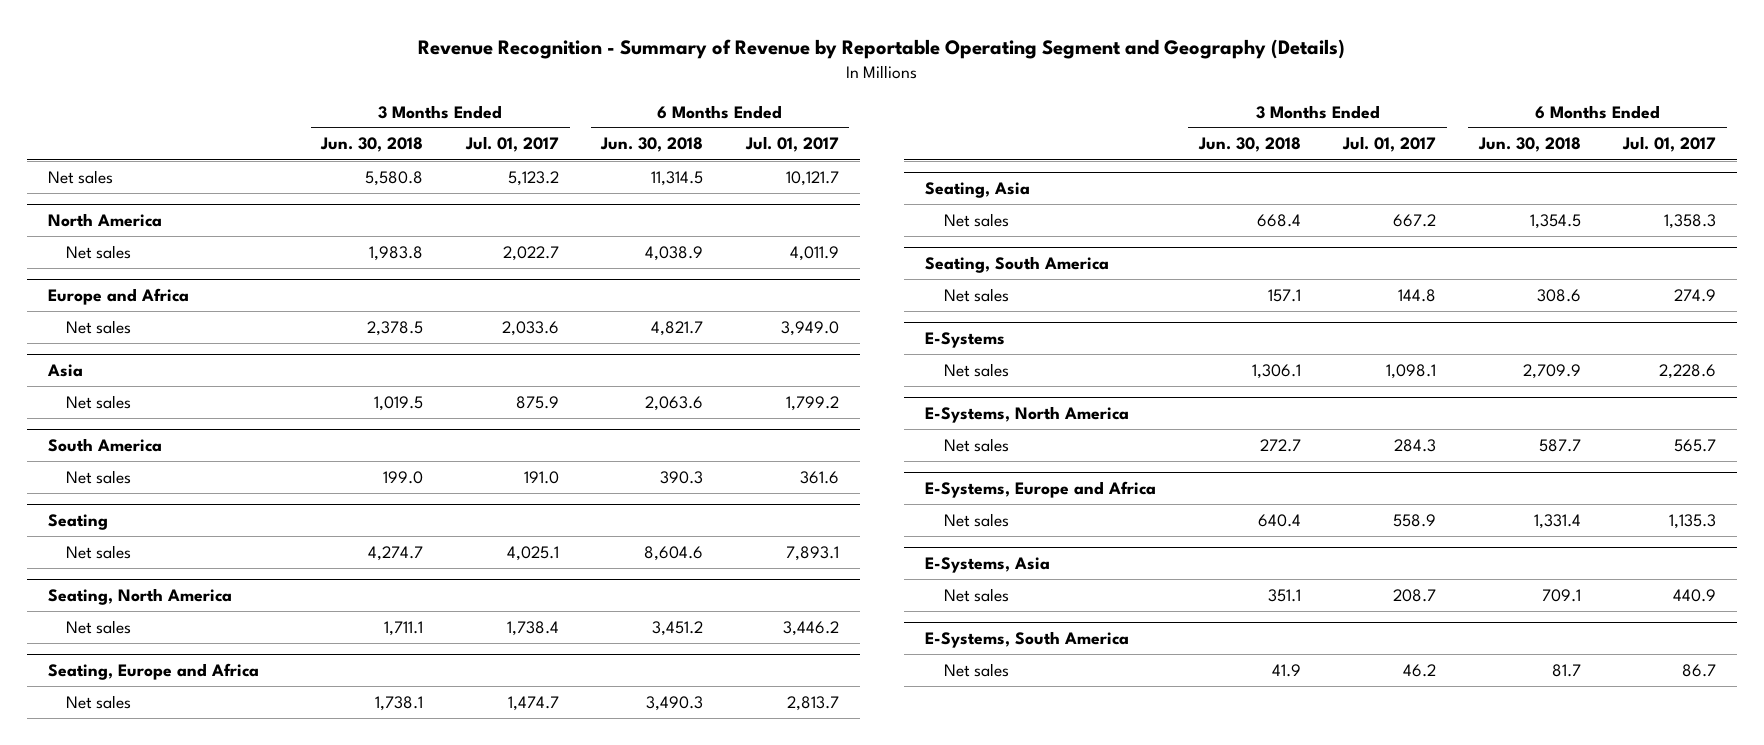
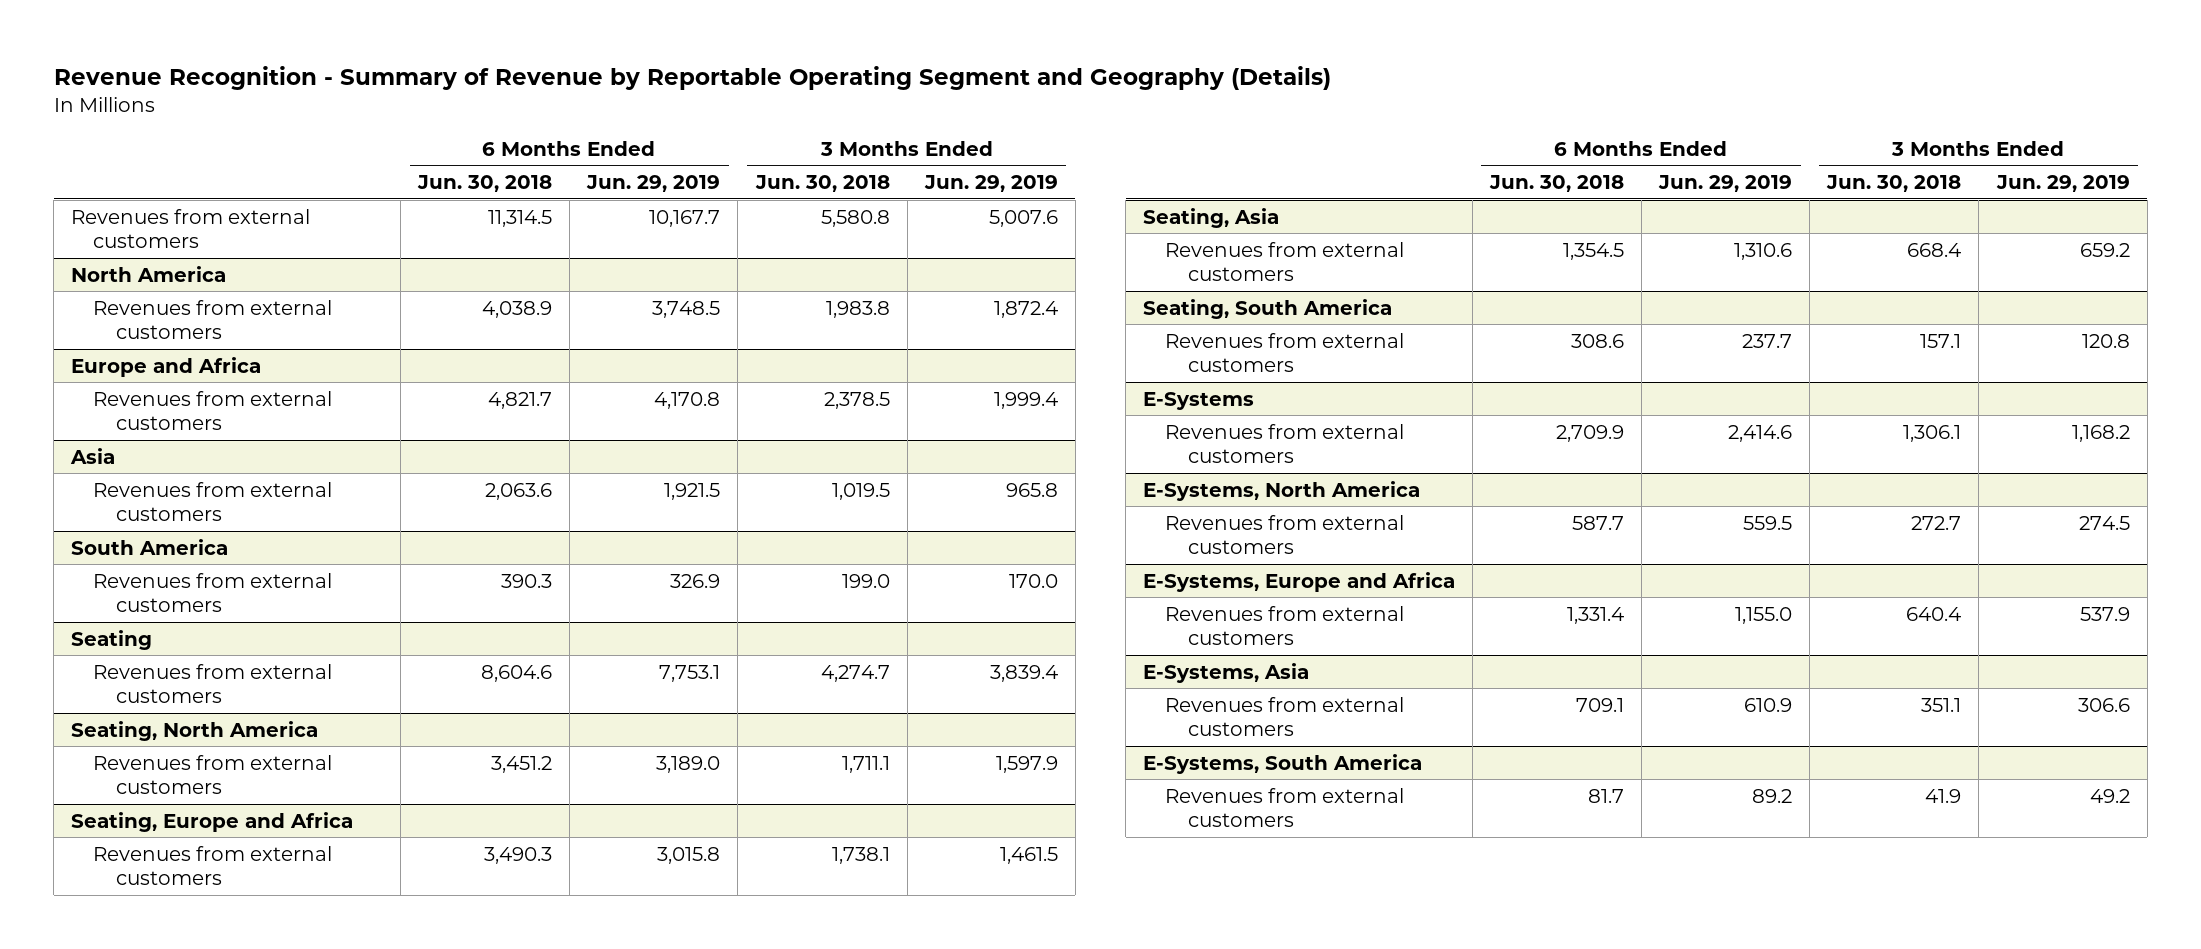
- | 3 Months Ended Jun. 30, 2018 | 3 Months Ended Jul. 01, 2017 | 6 Months Ended Jun. 30, 2018 | 6 Months Ended Jul. 01, 2017
+ | 6 Months Ended Jun. 30, 2018 | 6 Months Ended Jun. 29, 2019 | 3 Months Ended Jun. 30, 2018 | 3 Months Ended Jun. 29, 2019
- Net sales | 5,580.8 | 5,123.2 | 11,314.5 | 10,121.7
+ Revenues from external customers | 11,314.5 | 10,167.7 | 5,580.8 | 5,007.6
@ North America
- Net sales | 1,983.8 | 2,022.7 | 4,038.9 | 4,011.9
+ Revenues from external customers | 4,038.9 | 3,748.5 | 1,983.8 | 1,872.4
@ Europe and Africa
- Net sales | 2,378.5 | 2,033.6 | 4,821.7 | 3,949.0
+ Revenues from external customers | 4,821.7 | 4,170.8 | 2,378.5 | 1,999.4
@ Asia
- Net sales | 1,019.5 | 875.9 | 2,063.6 | 1,799.2
+ Revenues from external customers | 2,063.6 | 1,921.5 | 1,019.5 | 965.8
@ South America
- Net sales | 199.0 | 191.0 | 390.3 | 361.6
+ Revenues from external customers | 390.3 | 326.9 | 199.0 | 170.0
@ Seating
- Net sales | 4,274.7 | 4,025.1 | 8,604.6 | 7,893.1
+ Revenues from external customers | 8,604.6 | 7,753.1 | 4,274.7 | 3,839.4
@ Seating, North America
- Net sales | 1,711.1 | 1,738.4 | 3,451.2 | 3,446.2
+ Revenues from external customers | 3,451.2 | 3,189.0 | 1,711.1 | 1,597.9
@ Seating, Europe and Africa
- Net sales | 1,738.1 | 1,474.7 | 3,490.3 | 2,813.7
+ Revenues from external customers | 3,490.3 | 3,015.8 | 1,738.1 | 1,461.5
@ Seating, Asia
- Net sales | 668.4 | 667.2 | 1,354.5 | 1,358.3
+ Revenues from external customers | 1,354.5 | 1,310.6 | 668.4 | 659.2
@ Seating, South America
- Net sales | 157.1 | 144.8 | 308.6 | 274.9
+ Revenues from external customers | 308.6 | 237.7 | 157.1 | 120.8
@ E-Systems
- Net sales | 1,306.1 | 1,098.1 | 2,709.9 | 2,228.6
+ Revenues from external customers | 2,709.9 | 2,414.6 | 1,306.1 | 1,168.2
@ E-Systems, North America
- Net sales | 272.7 | 284.3 | 587.7 | 565.7
+ Revenues from external customers | 587.7 | 559.5 | 272.7 | 274.5
@ E-Systems, Europe and Africa
- Net sales | 640.4 | 558.9 | 1,331.4 | 1,135.3
+ Revenues from external customers | 1,331.4 | 1,155.0 | 640.4 | 537.9
@ E-Systems, Asia
- Net sales | 351.1 | 208.7 | 709.1 | 440.9
+ Revenues from external customers | 709.1 | 610.9 | 351.1 | 306.6
@ E-Systems, South America
- Net sales | 41.9 | 46.2 | 81.7 | 86.7
+ Revenues from external customers | 81.7 | 89.2 | 41.9 | 49.2

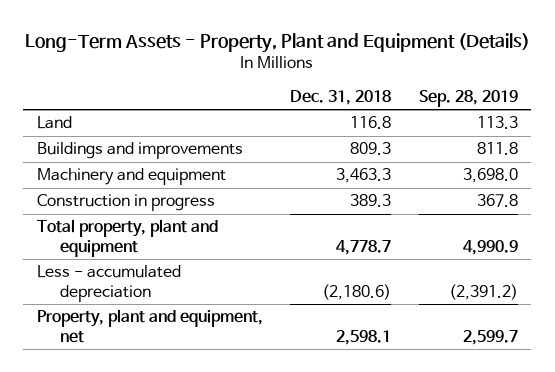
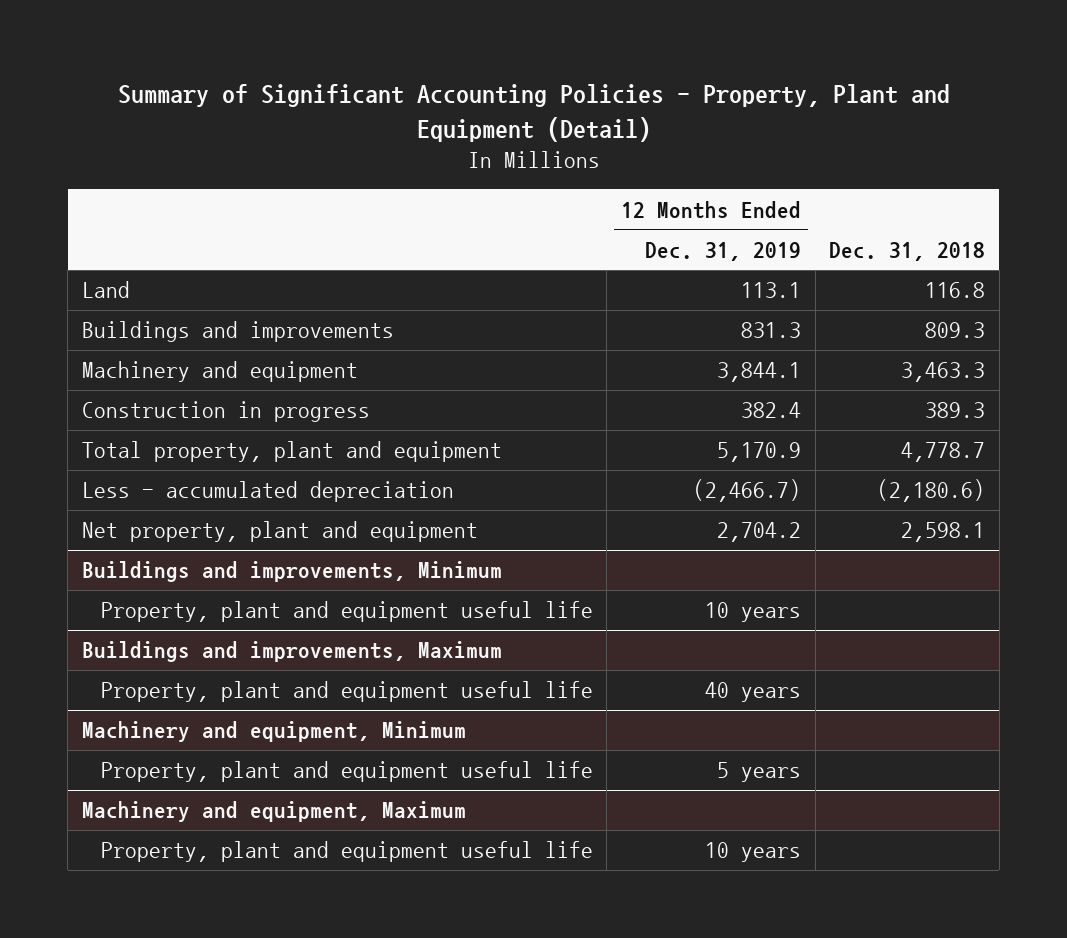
- Long-Term Assets - Property, Plant and Equipment (Details)
+ Summary of Significant Accounting Policies - Property, Plant and Equipment (Detail)
- | Dec. 31, 2018 | Sep. 28, 2019
+ | 12 Months Ended Dec. 31, 2019 | Dec. 31, 2018
- Property, plant and equipment, net | 2,598.1 | 2,599.7
+ Net property, plant and equipment | 2,704.2 | 2,598.1
+ Buildings and improvements, Minimum
+ Property, plant and equipment useful life | 10 years |
+ Buildings and improvements, Maximum
+ Property, plant and equipment useful life | 40 years |
+ Machinery and equipment, Minimum
+ Property, plant and equipment useful life | 5 years |
+ Machinery and equipment, Maximum
+ Property, plant and equipment useful life | 10 years |

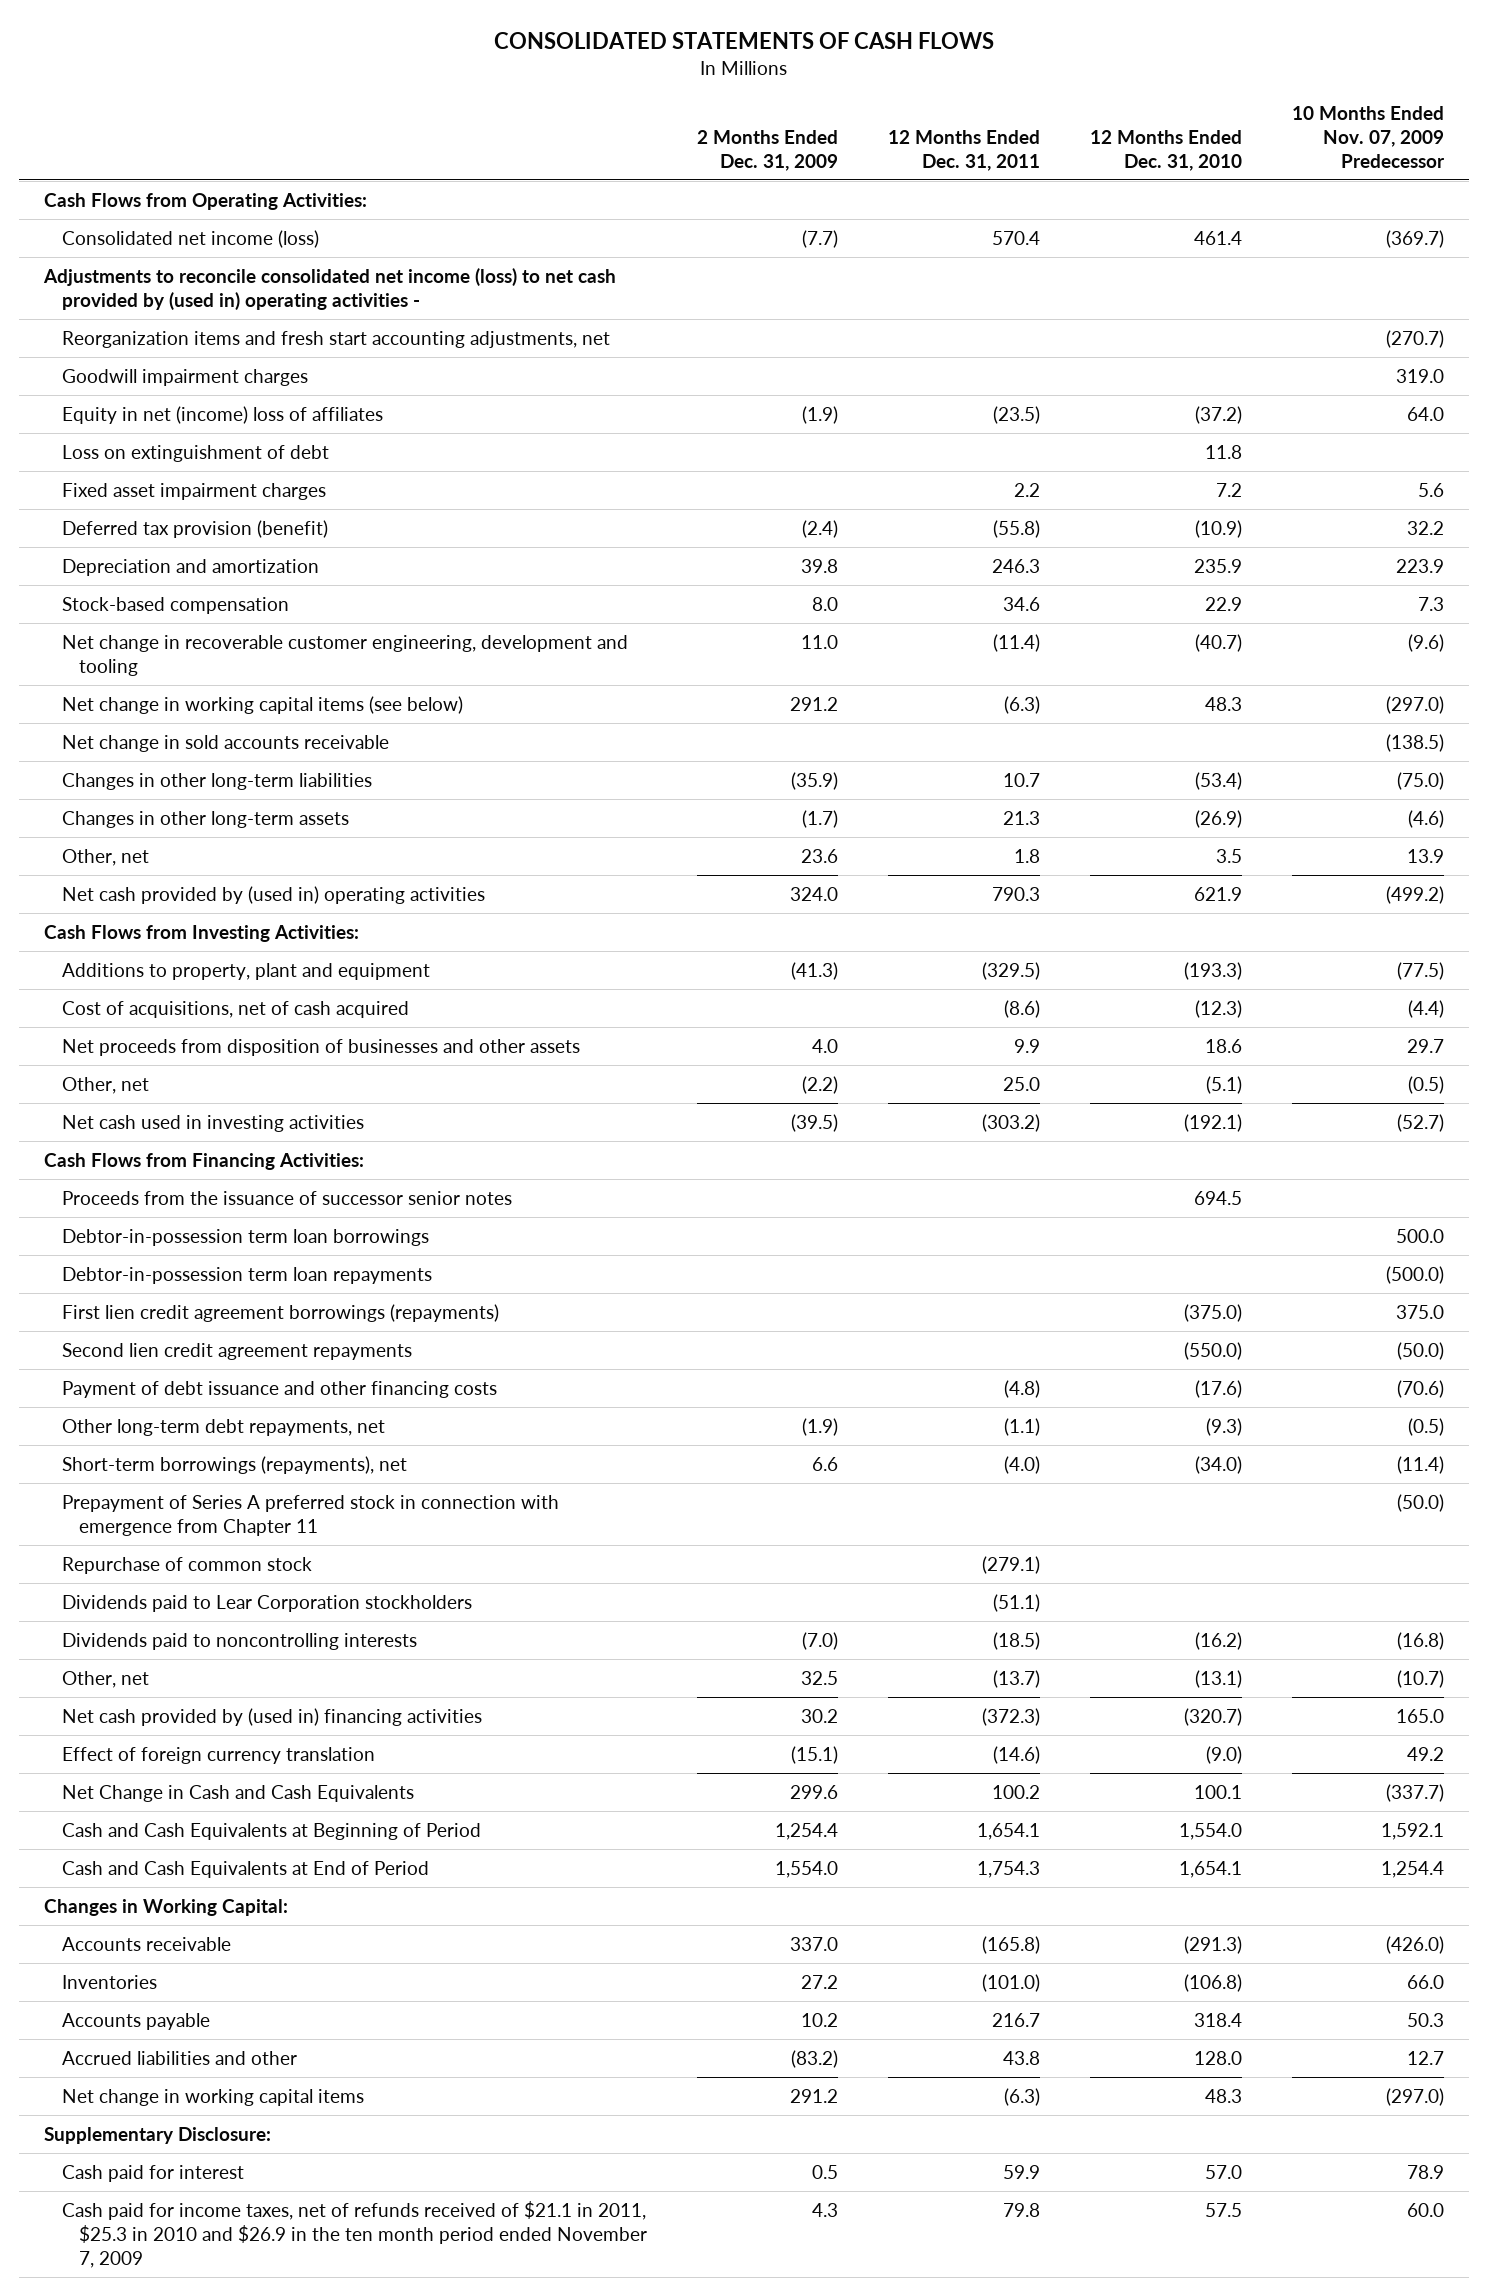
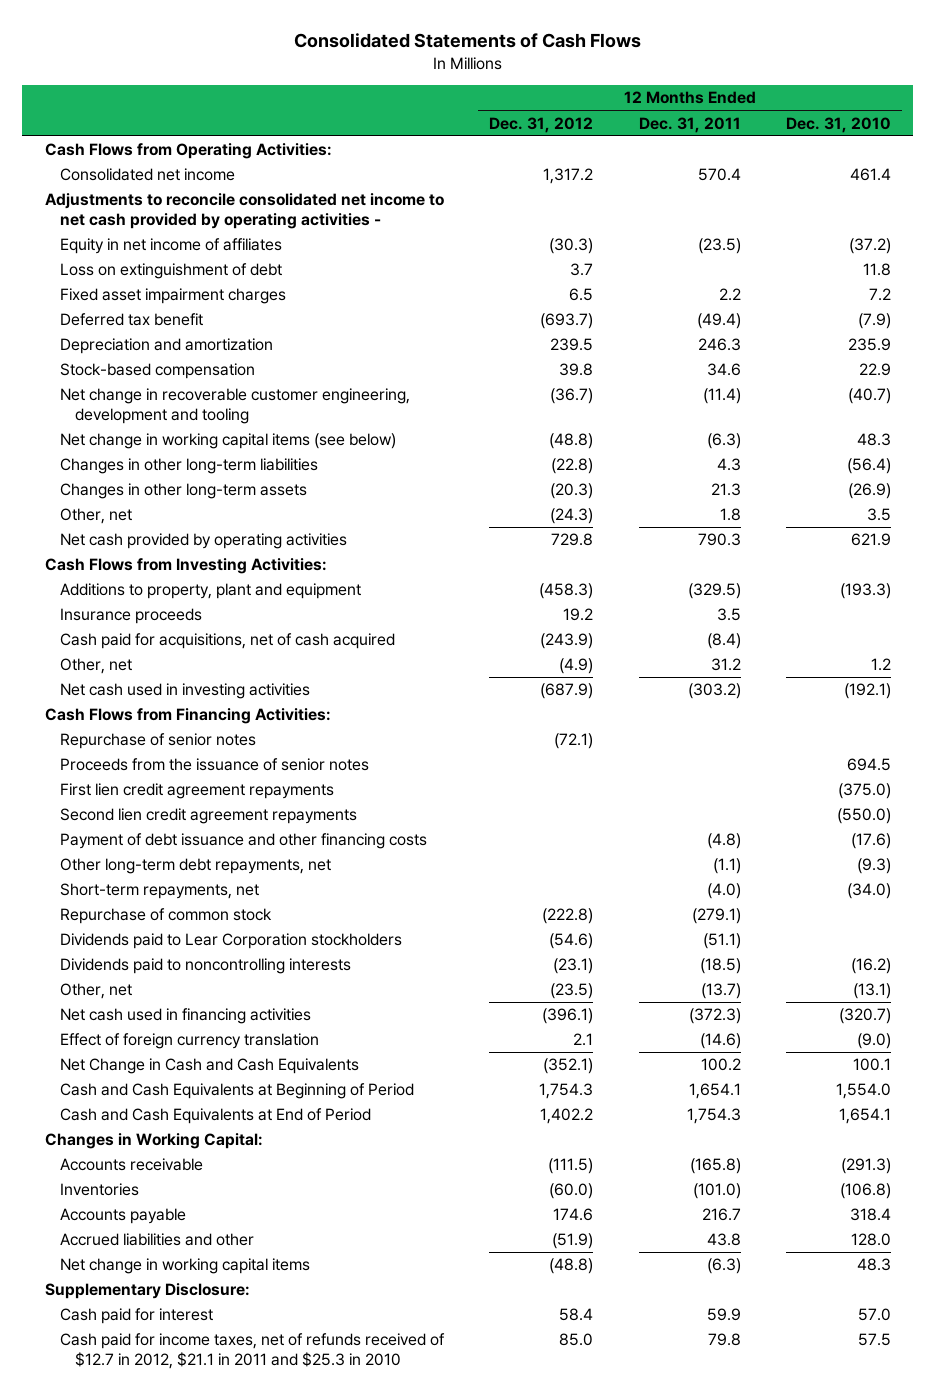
- CONSOLIDATED STATEMENTS OF CASH FLOWS
+ Consolidated Statements of Cash Flows
- | 2 Months Ended Dec. 31, 2009 | 12 Months Ended Dec. 31, 2011 | 12 Months Ended Dec. 31, 2010 | 10 Months Ended Nov. 07, 2009 Predecessor
+ | 12 Months Ended Dec. 31, 2012 | 12 Months Ended Dec. 31, 2011 | 12 Months Ended Dec. 31, 2010
- Consolidated net income (loss) | (7.7) | 570.4 | 461.4 | (369.7)
- Adjustments to reconcile consolidated net income (loss) to net cash provided by (used in) operating activities -
- Reorganization items and fresh start accounting adjustments, net | | | | (270.7)
- Goodwill impairment charges | | | | 319.0
- Equity in net (income) loss of affiliates | (1.9) | (23.5) | (37.2) | 64.0
+ Consolidated net income | 1,317.2 | 570.4 | 461.4
+ Adjustments to reconcile consolidated net income to net cash provided by operating activities -
+ Equity in net income of affiliates | (30.3) | (23.5) | (37.2)
- Deferred tax provision (benefit) | (2.4) | (55.8) | (10.9) | 32.2
+ Deferred tax benefit | (693.7) | (49.4) | (7.9)
- Net change in sold accounts receivable | | | | (138.5)
- Changes in other long-term liabilities | (35.9) | 10.7 | (53.4) | (75.0)
+ Changes in other long-term liabilities | (22.8) | 4.3 | (56.4)
- Net cash provided by (used in) operating activities | 324.0 | 790.3 | 621.9 | (499.2)
+ Net cash provided by operating activities | 729.8 | 790.3 | 621.9
- Cost of acquisitions, net of cash acquired | | (8.6) | (12.3) | (4.4)
- Net proceeds from disposition of businesses and other assets | 4.0 | 9.9 | 18.6 | 29.7
- Other, net | (2.2) | 25.0 | (5.1) | (0.5)
+ Insurance proceeds | 19.2 | 3.5 |
+ Cash paid for acquisitions, net of cash acquired | (243.9) | (8.4) |
+ Other, net | (4.9) | 31.2 | 1.2
- Proceeds from the issuance of successor senior notes | | | 694.5 |
- Debtor-in-possession term loan borrowings | | | | 500.0
- Debtor-in-possession term loan repayments | | | | (500.0)
- First lien credit agreement borrowings (repayments) | | | (375.0) | 375.0
+ Repurchase of senior notes | (72.1) | |
+ Proceeds from the issuance of senior notes | | | 694.5
+ First lien credit agreement repayments | | | (375.0)
- Short-term borrowings (repayments), net | 6.6 | (4.0) | (34.0) | (11.4)
- Prepayment of Series A preferred stock in connection with emergence from Chapter 11 | | | | (50.0)
+ Short-term repayments, net | | (4.0) | (34.0)
- Net cash provided by (used in) financing activities | 30.2 | (372.3) | (320.7) | 165.0
+ Net cash used in financing activities | (396.1) | (372.3) | (320.7)
- Cash paid for income taxes, net of refunds received of $21.1 in 2011, $25.3 in 2010 and $26.9 in the ten month period ended November 7, 2009 | 4.3 | 79.8 | 57.5 | 60.0
+ Cash paid for income taxes, net of refunds received of $12.7 in 2012, $21.1 in 2011 and $25.3 in 2010 | 85.0 | 79.8 | 57.5

